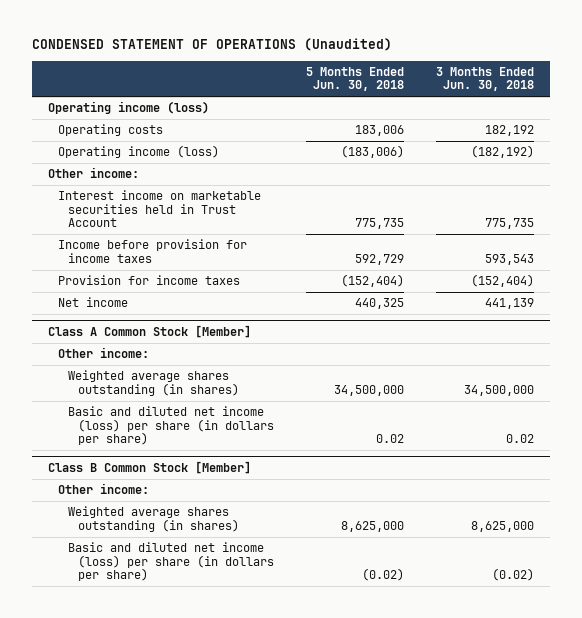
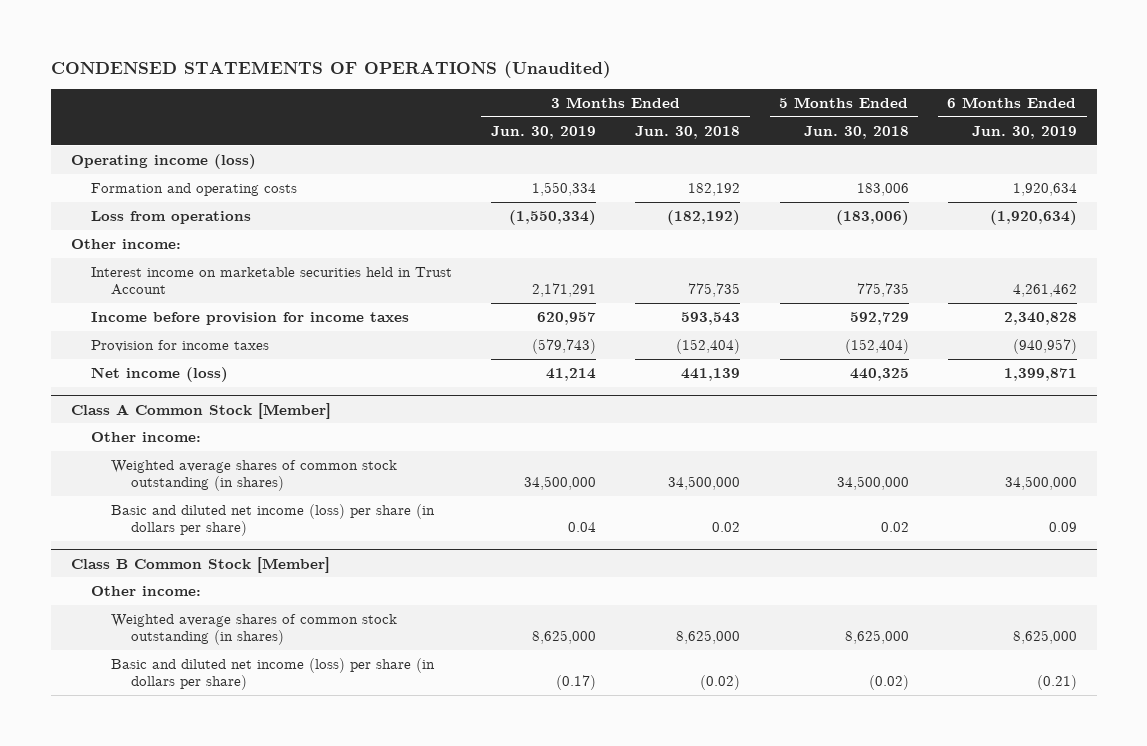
- CONDENSED STATEMENT OF OPERATIONS (Unaudited)
+ CONDENSED STATEMENTS OF OPERATIONS (Unaudited)
- | 5 Months Ended Jun. 30, 2018 | 3 Months Ended Jun. 30, 2018
+ | 3 Months Ended Jun. 30, 2019 | 3 Months Ended Jun. 30, 2018 | 5 Months Ended Jun. 30, 2018 | 6 Months Ended Jun. 30, 2019
- Operating costs | 183,006 | 182,192
- Operating income (loss) | (183,006) | (182,192)
+ Formation and operating costs | 1,550,334 | 182,192 | 183,006 | 1,920,634
+ Loss from operations | (1,550,334) | (182,192) | (183,006) | (1,920,634)
- Net income | 440,325 | 441,139
+ Net income (loss) | 41,214 | 441,139 | 440,325 | 1,399,871
@ Class A Common Stock [Member]
- Weighted average shares outstanding (in shares) | 34,500,000 | 34,500,000
+ Weighted average shares of common stock outstanding (in shares) | 34,500,000 | 34,500,000 | 34,500,000 | 34,500,000
@ Class B Common Stock [Member]
- Weighted average shares outstanding (in shares) | 8,625,000 | 8,625,000
+ Weighted average shares of common stock outstanding (in shares) | 8,625,000 | 8,625,000 | 8,625,000 | 8,625,000

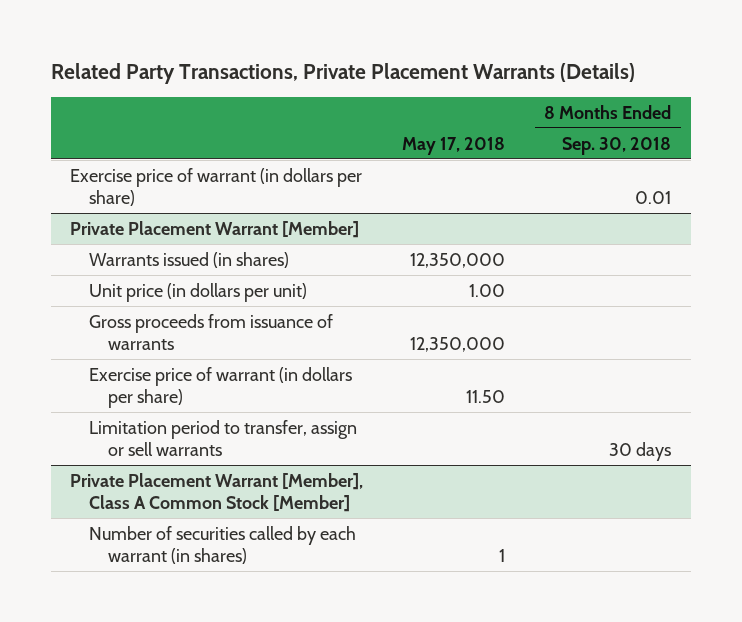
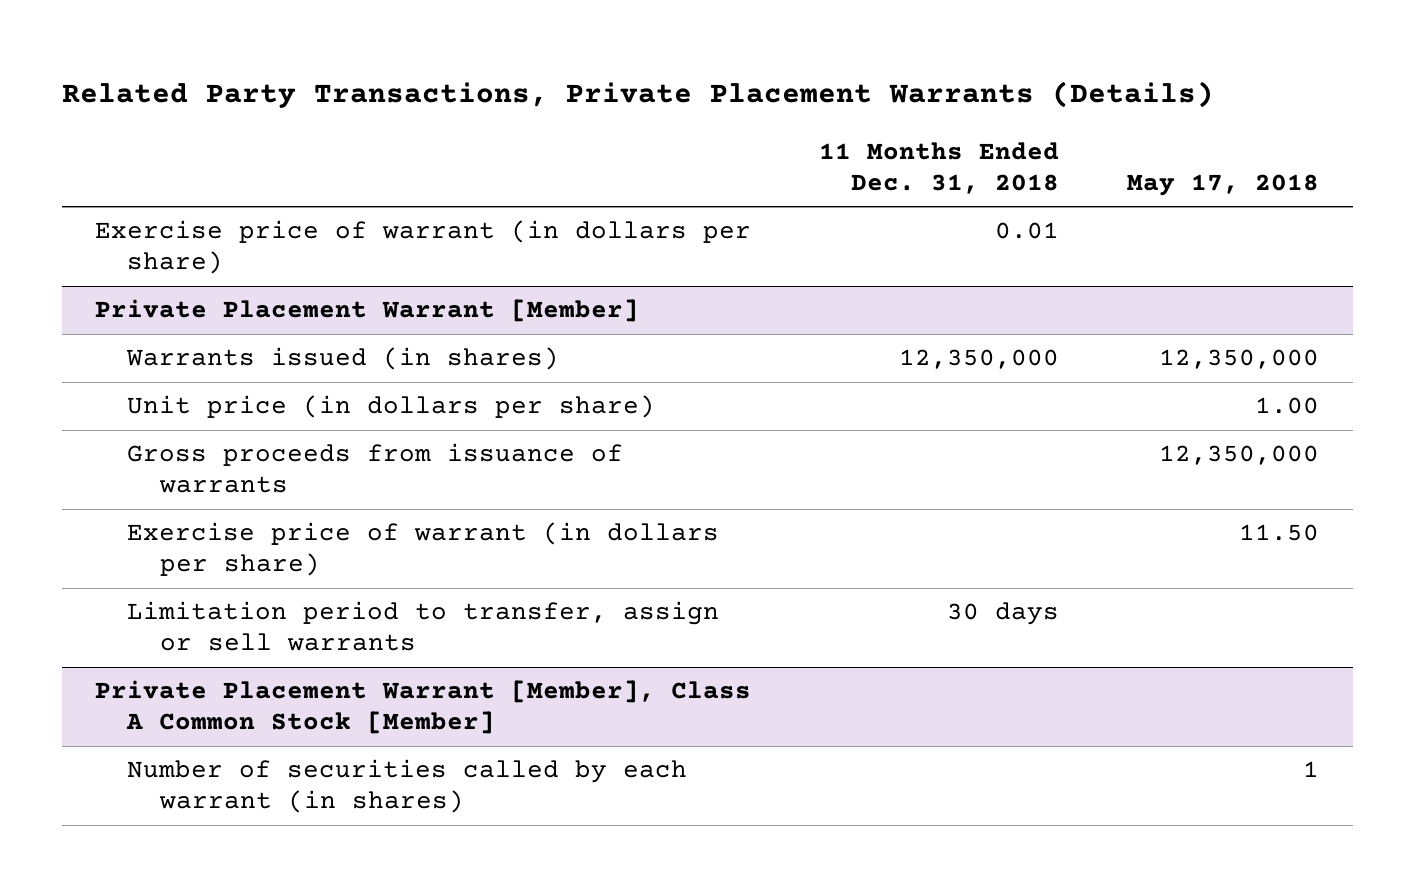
- | May 17, 2018 | 8 Months Ended Sep. 30, 2018
+ | 11 Months Ended Dec. 31, 2018 | May 17, 2018
@ Private Placement Warrant [Member]
- Unit price (in dollars per unit) | 1.00 |
+ Unit price (in dollars per share) | | 1.00

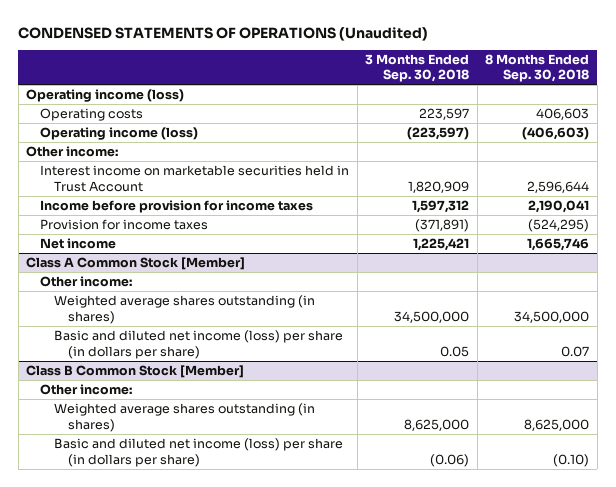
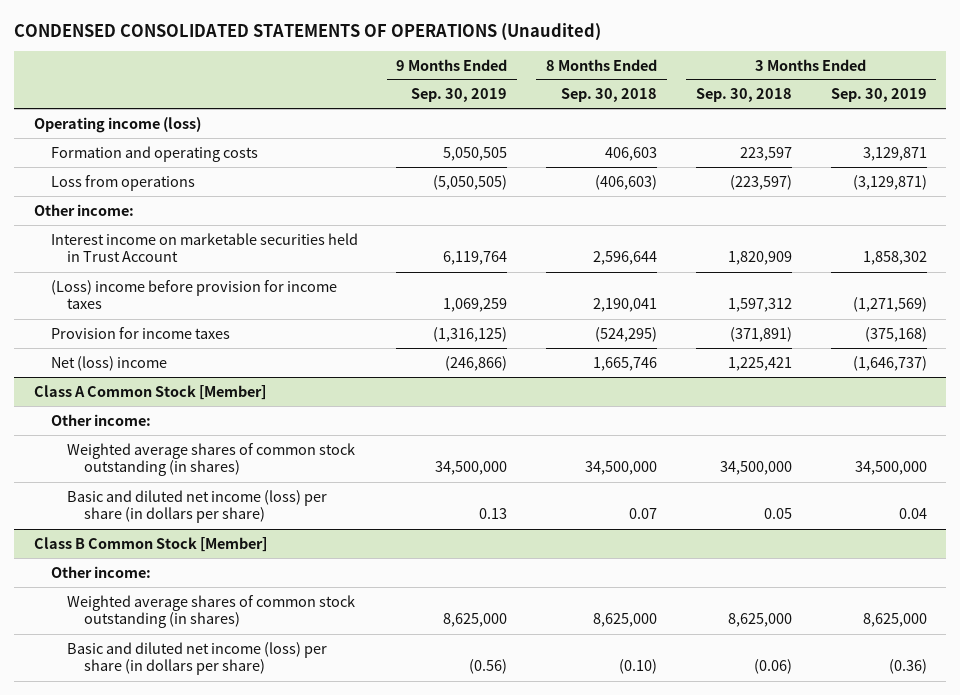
- CONDENSED STATEMENTS OF OPERATIONS (Unaudited)
+ CONDENSED CONSOLIDATED STATEMENTS OF OPERATIONS (Unaudited)
- | 3 Months Ended Sep. 30, 2018 | 8 Months Ended Sep. 30, 2018
+ | 9 Months Ended Sep. 30, 2019 | 8 Months Ended Sep. 30, 2018 | 3 Months Ended Sep. 30, 2018 | 3 Months Ended Sep. 30, 2019
- Operating costs | 223,597 | 406,603
- Operating income (loss) | (223,597) | (406,603)
+ Formation and operating costs | 5,050,505 | 406,603 | 223,597 | 3,129,871
+ Loss from operations | (5,050,505) | (406,603) | (223,597) | (3,129,871)
- Income before provision for income taxes | 1,597,312 | 2,190,041
+ (Loss) income before provision for income taxes | 1,069,259 | 2,190,041 | 1,597,312 | (1,271,569)
- Net income | 1,225,421 | 1,665,746
+ Net (loss) income | (246,866) | 1,665,746 | 1,225,421 | (1,646,737)
@ Class A Common Stock [Member]
- Weighted average shares outstanding (in shares) | 34,500,000 | 34,500,000
+ Weighted average shares of common stock outstanding (in shares) | 34,500,000 | 34,500,000 | 34,500,000 | 34,500,000
@ Class B Common Stock [Member]
- Weighted average shares outstanding (in shares) | 8,625,000 | 8,625,000
+ Weighted average shares of common stock outstanding (in shares) | 8,625,000 | 8,625,000 | 8,625,000 | 8,625,000

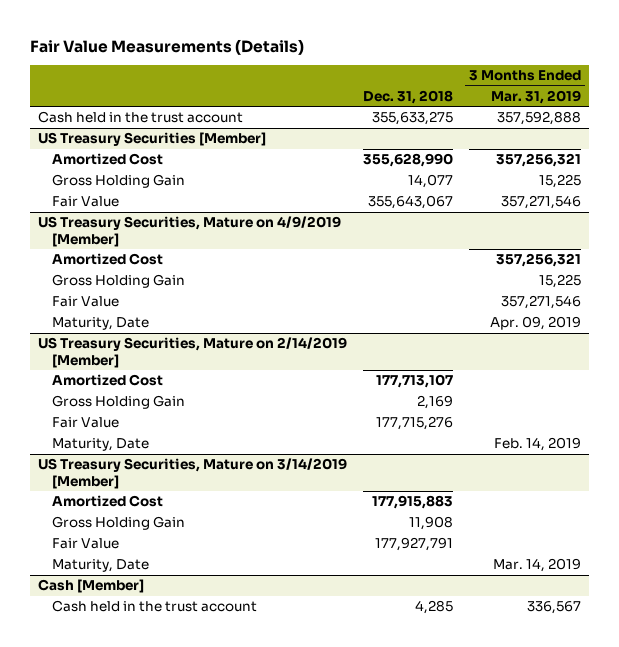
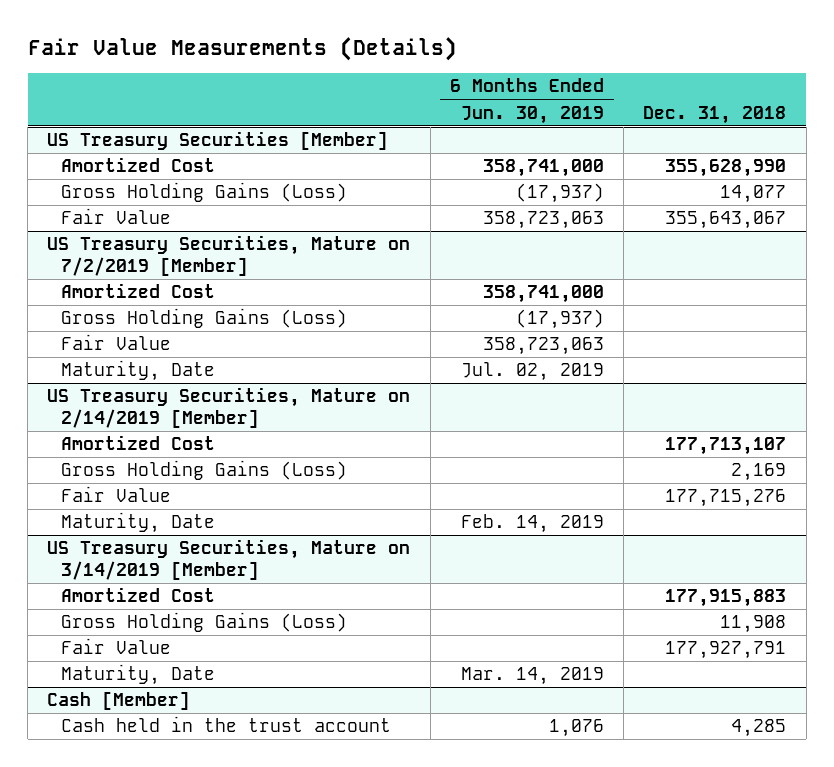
- | Dec. 31, 2018 | 3 Months Ended Mar. 31, 2019
+ | 6 Months Ended Jun. 30, 2019 | Dec. 31, 2018
- Cash held in the trust account | 355,633,275 | 357,592,888
@ US Treasury Securities [Member]
- Gross Holding Gain | 14,077 | 15,225
+ Gross Holding Gains (Loss) | (17,937) | 14,077
- US Treasury Securities, Mature on 4/9/2019 [Member]
+ US Treasury Securities, Mature on 7/2/2019 [Member]
- Gross Holding Gain | | 15,225
+ Gross Holding Gains (Loss) | (17,937) |
@ US Treasury Securities, Mature on 2/14/2019 [Member]
- Gross Holding Gain | 2,169 |
+ Gross Holding Gains (Loss) | | 2,169
@ US Treasury Securities, Mature on 3/14/2019 [Member]
- Gross Holding Gain | 11,908 |
+ Gross Holding Gains (Loss) | | 11,908

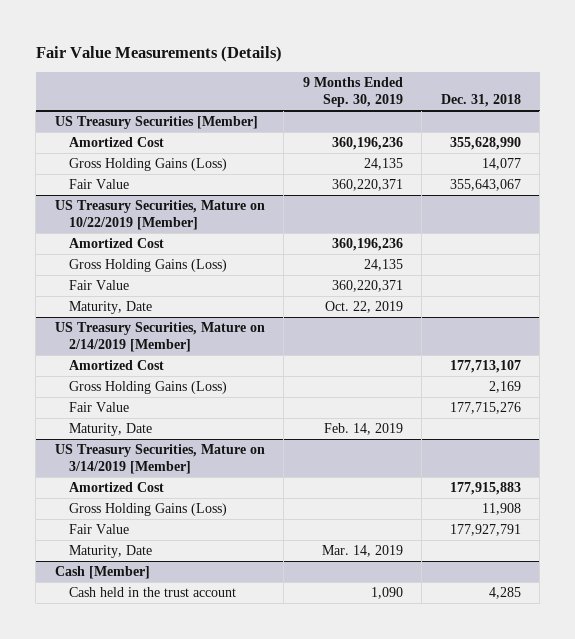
- | 6 Months Ended Jun. 30, 2019 | Dec. 31, 2018
+ | 9 Months Ended Sep. 30, 2019 | Dec. 31, 2018
- US Treasury Securities, Mature on 7/2/2019 [Member]
+ US Treasury Securities, Mature on 10/22/2019 [Member]

